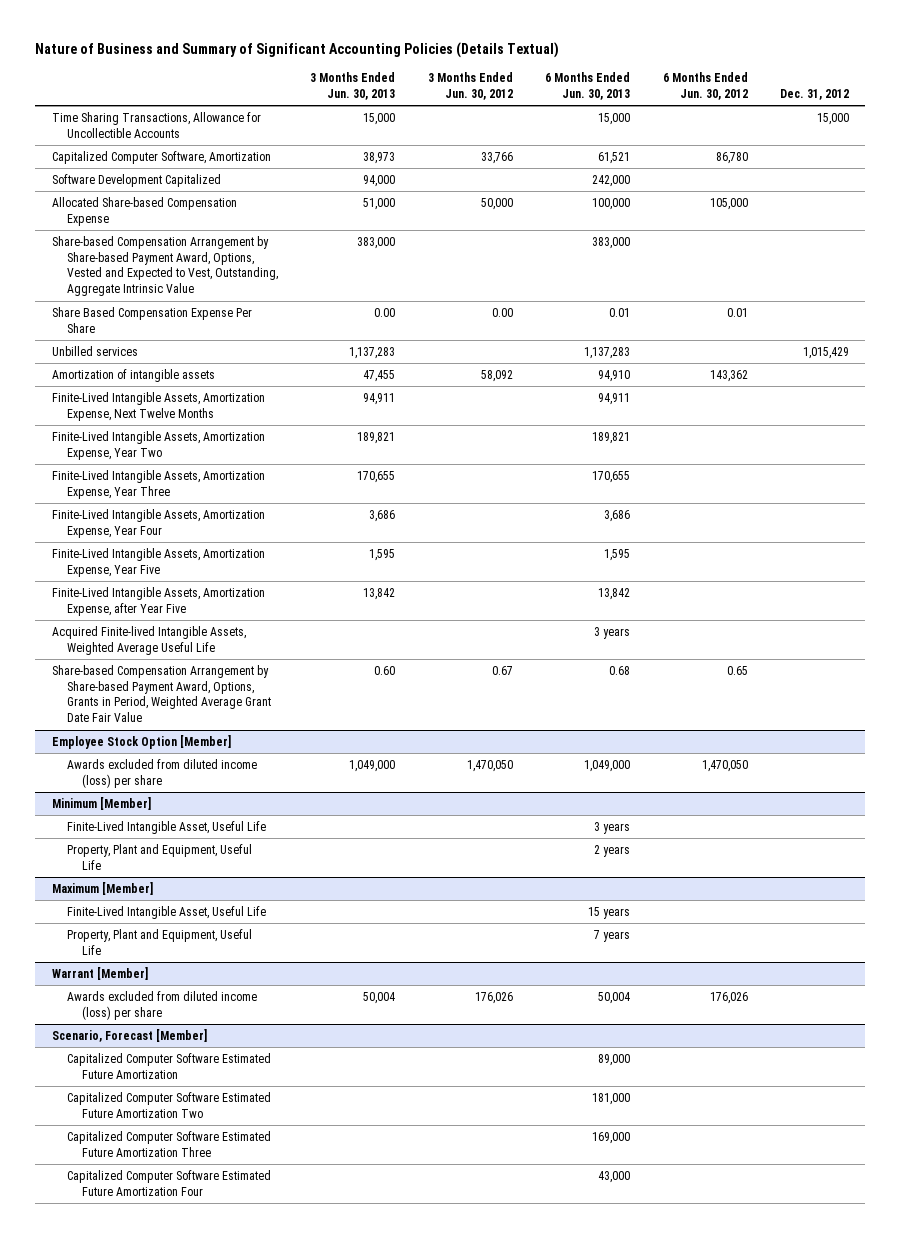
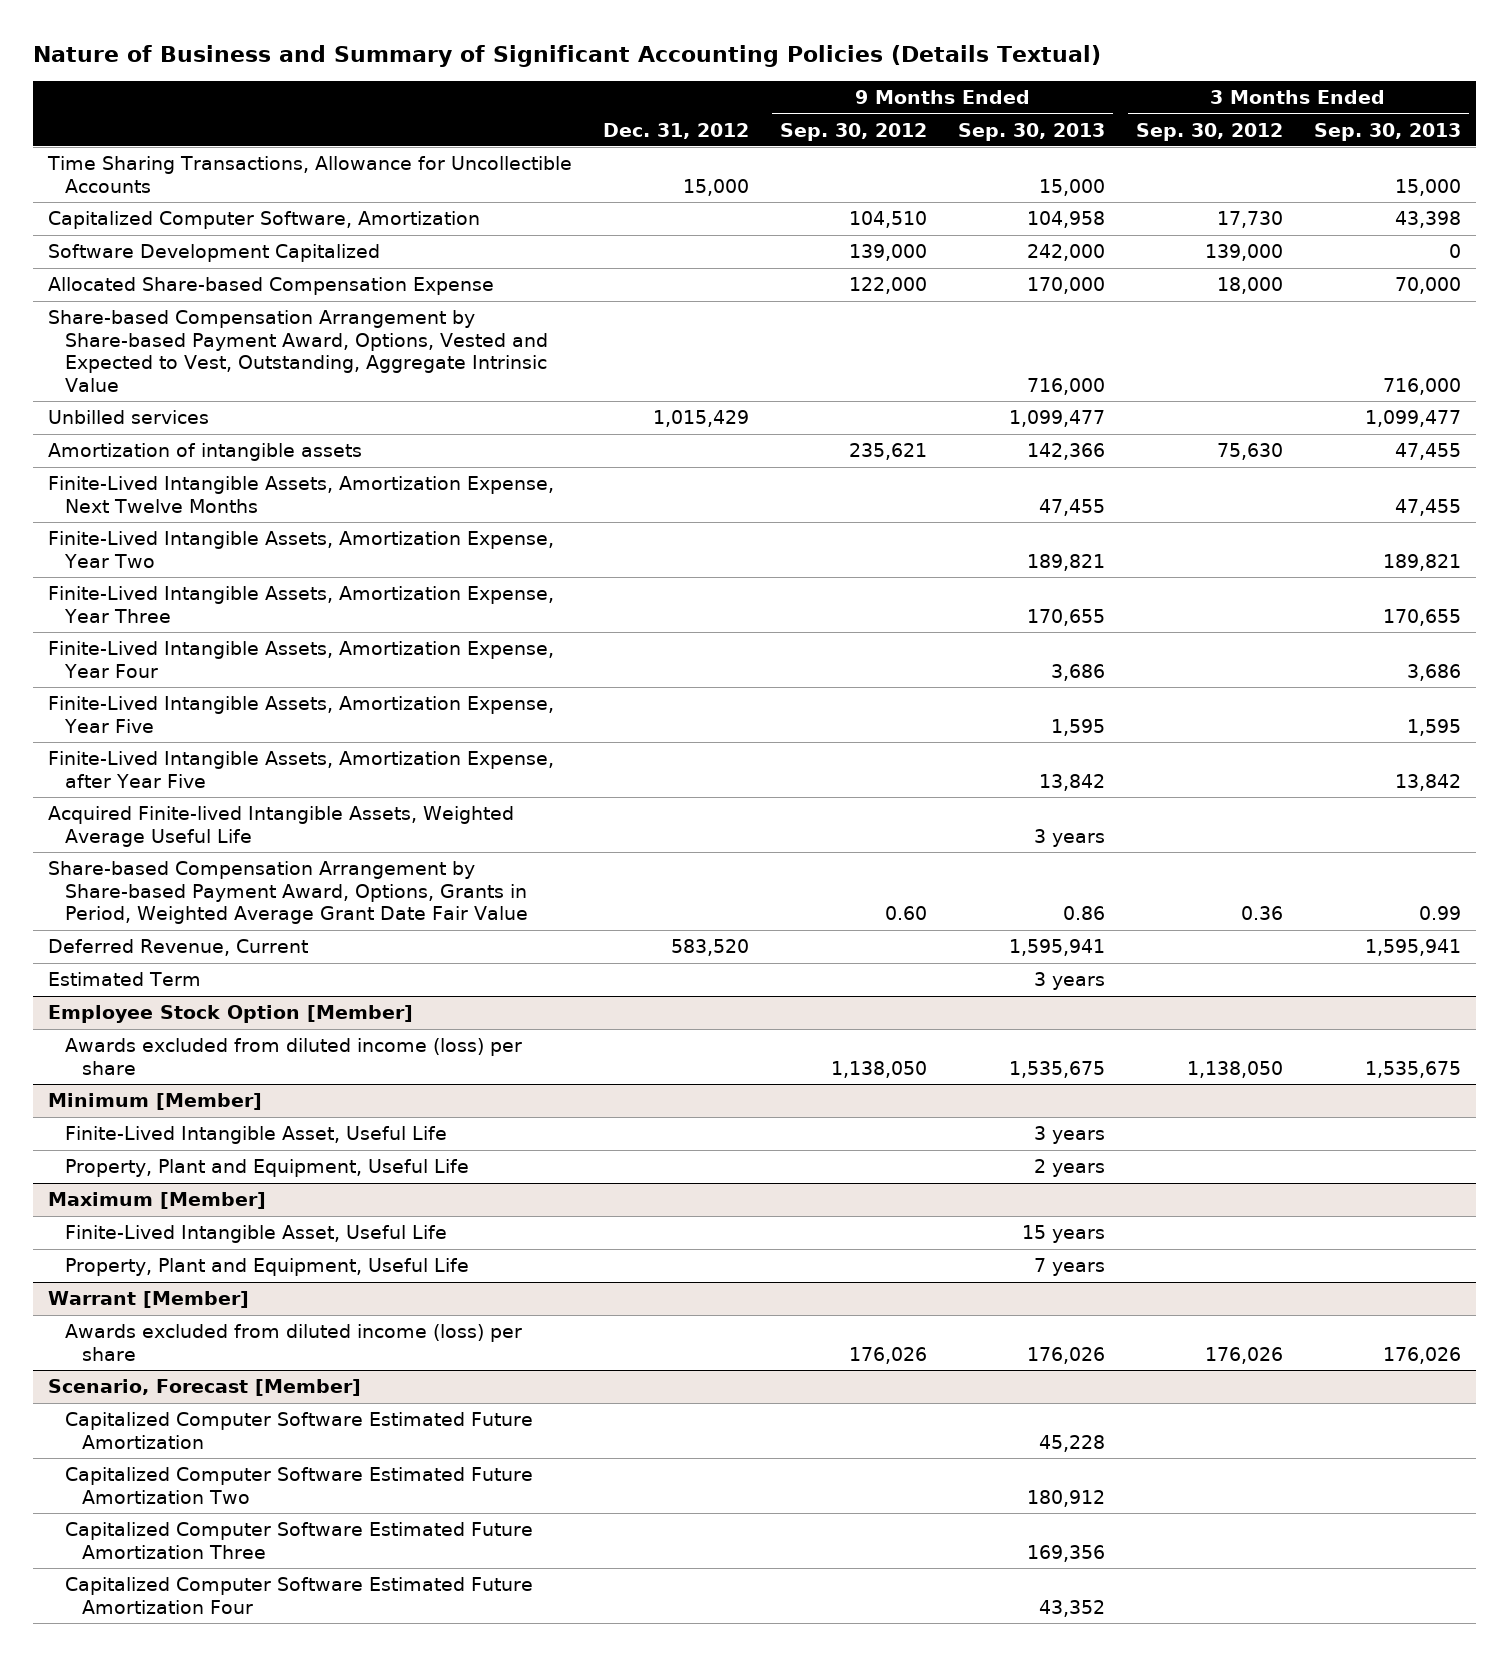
- | 3 Months Ended Jun. 30, 2013 | 3 Months Ended Jun. 30, 2012 | 6 Months Ended Jun. 30, 2013 | 6 Months Ended Jun. 30, 2012 | Dec. 31, 2012
+ | Dec. 31, 2012 | 9 Months Ended Sep. 30, 2012 | 9 Months Ended Sep. 30, 2013 | 3 Months Ended Sep. 30, 2012 | 3 Months Ended Sep. 30, 2013
- Share Based Compensation Expense Per Share | 0.00 | 0.00 | 0.01 | 0.01 |
+ Deferred Revenue, Current | 583,520 | | 1,595,941 | | 1,595,941
+ Estimated Term | | | 3 years | |

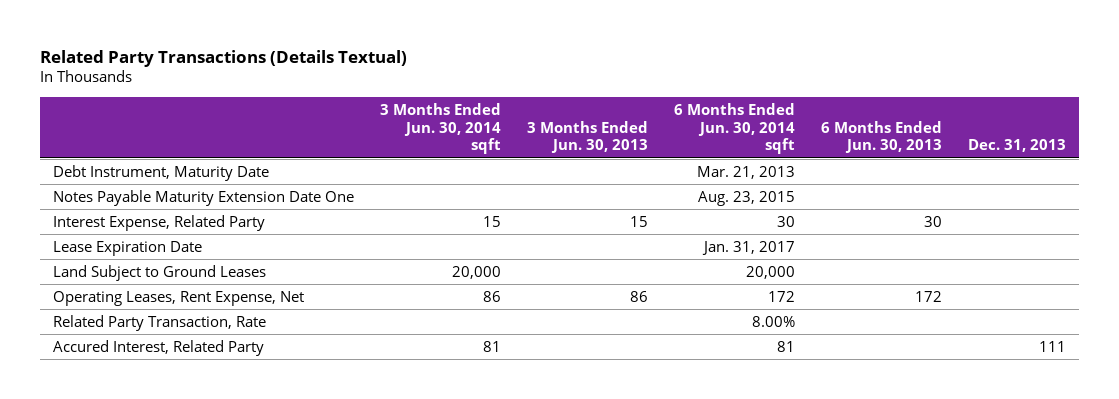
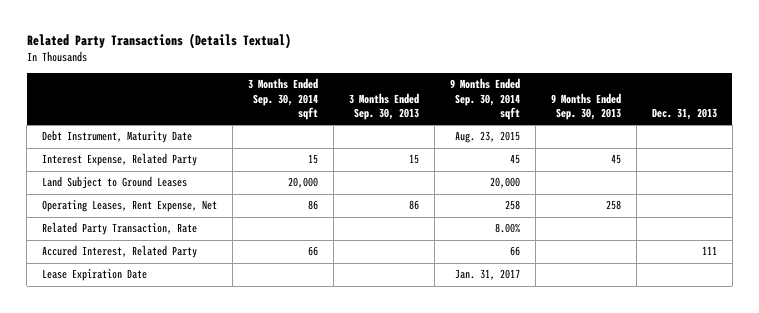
- | 3 Months Ended Jun. 30, 2014 sqft | 3 Months Ended Jun. 30, 2013 | 6 Months Ended Jun. 30, 2014 sqft | 6 Months Ended Jun. 30, 2013 | Dec. 31, 2013
+ | 3 Months Ended Sep. 30, 2014 sqft | 3 Months Ended Sep. 30, 2013 | 9 Months Ended Sep. 30, 2014 sqft | 9 Months Ended Sep. 30, 2013 | Dec. 31, 2013
- Notes Payable Maturity Extension Date One | | | Aug. 23, 2015 | |
moved down: Lease Expiration Date | | | Jan. 31, 2017 | |

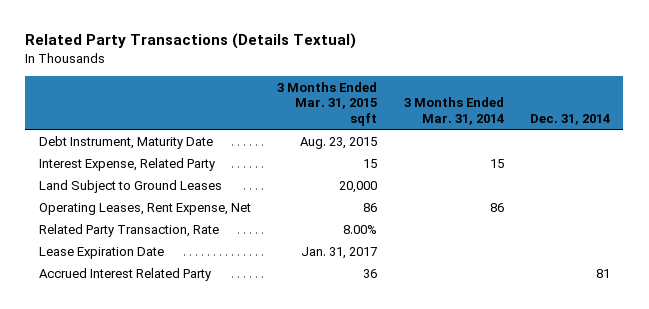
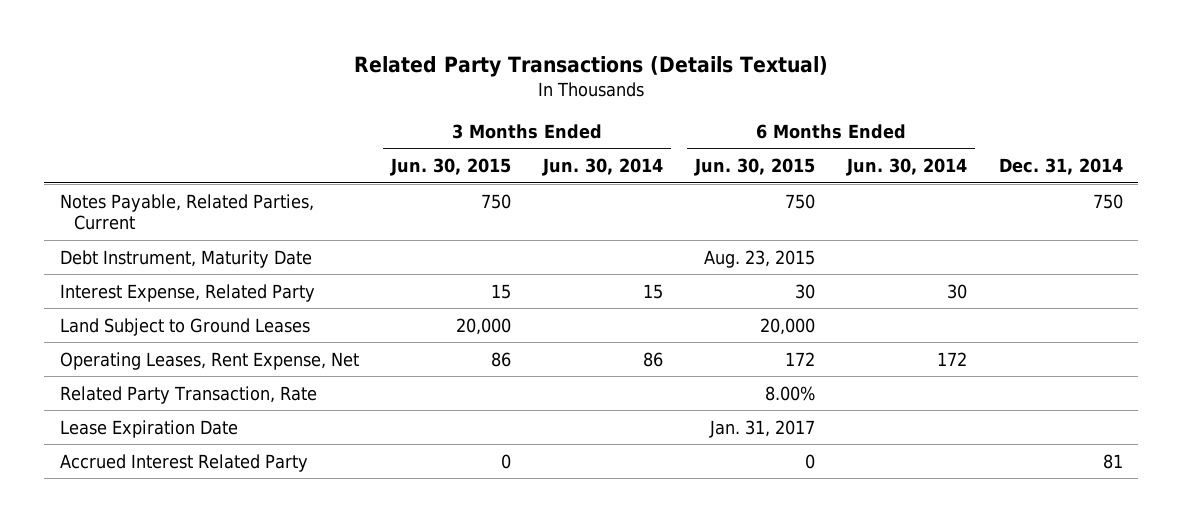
- | 3 Months Ended Mar. 31, 2015 sqft | 3 Months Ended Mar. 31, 2014 | Dec. 31, 2014
+ | 3 Months Ended Jun. 30, 2015 | 3 Months Ended Jun. 30, 2014 | 6 Months Ended Jun. 30, 2015 | 6 Months Ended Jun. 30, 2014 | Dec. 31, 2014
+ Notes Payable, Related Parties, Current | 750 | | 750 | | 750

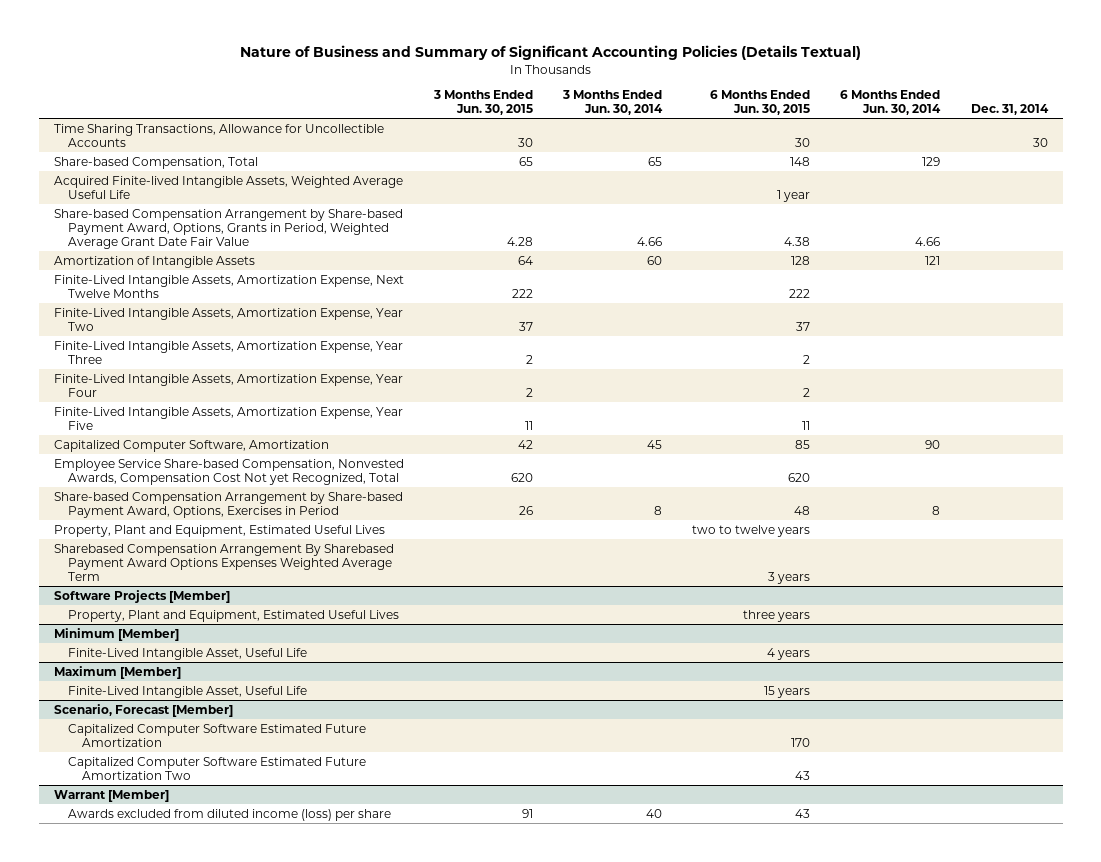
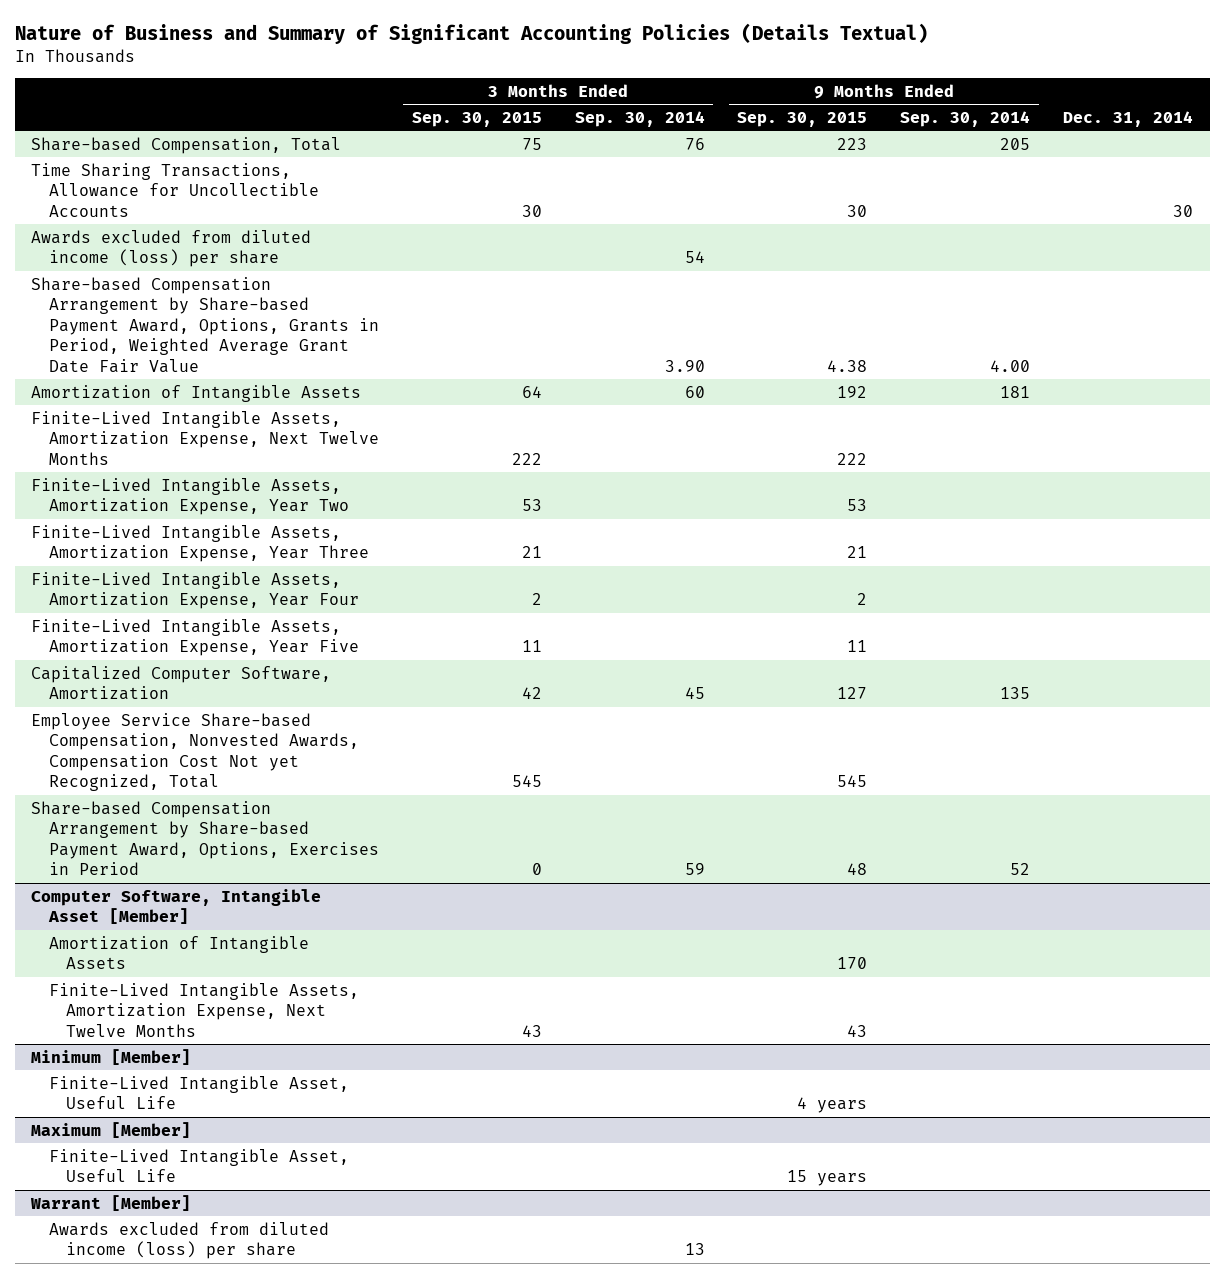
- | 3 Months Ended Jun. 30, 2015 | 3 Months Ended Jun. 30, 2014 | 6 Months Ended Jun. 30, 2015 | 6 Months Ended Jun. 30, 2014 | Dec. 31, 2014
+ | 3 Months Ended Sep. 30, 2015 | 3 Months Ended Sep. 30, 2014 | 9 Months Ended Sep. 30, 2015 | 9 Months Ended Sep. 30, 2014 | Dec. 31, 2014
- Acquired Finite-lived Intangible Assets, Weighted Average Useful Life | | | 1 year | |
moved down: Time Sharing Transactions, Allowance for Uncollectible Accounts | 30 | | 30 | | 30
+ Awards excluded from diluted income (loss) per share | | 54 | | |
- Property, Plant and Equipment, Estimated Useful Lives | | | two to twelve years | |
- Sharebased Compensation Arrangement By Sharebased Payment Award Options Expenses Weighted Average Term | | | 3 years | |
- Software Projects [Member]
- Property, Plant and Equipment, Estimated Useful Lives | | | three years | |
+ Computer Software, Intangible Asset [Member]
+ Amortization of Intangible Assets | | | 170 | |
+ Finite-Lived Intangible Assets, Amortization Expense, Next Twelve Months | 43 | | 43 | |
- Scenario, Forecast [Member]
- Capitalized Computer Software Estimated Future Amortization | | | 170 | |
- Capitalized Computer Software Estimated Future Amortization Two | | | 43 | |

